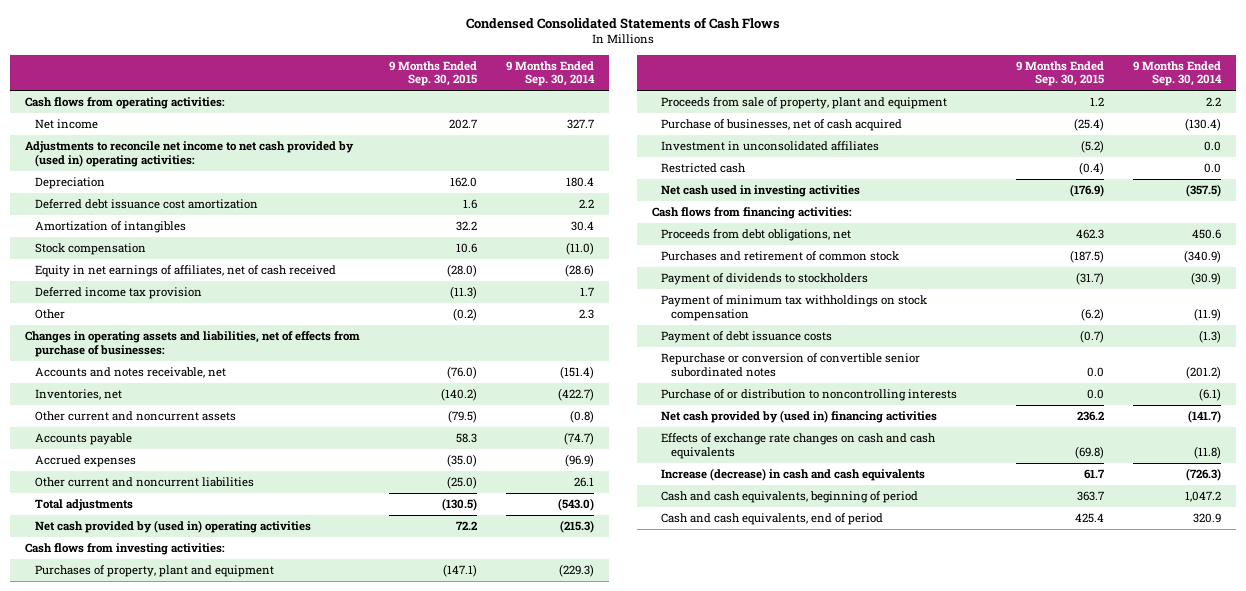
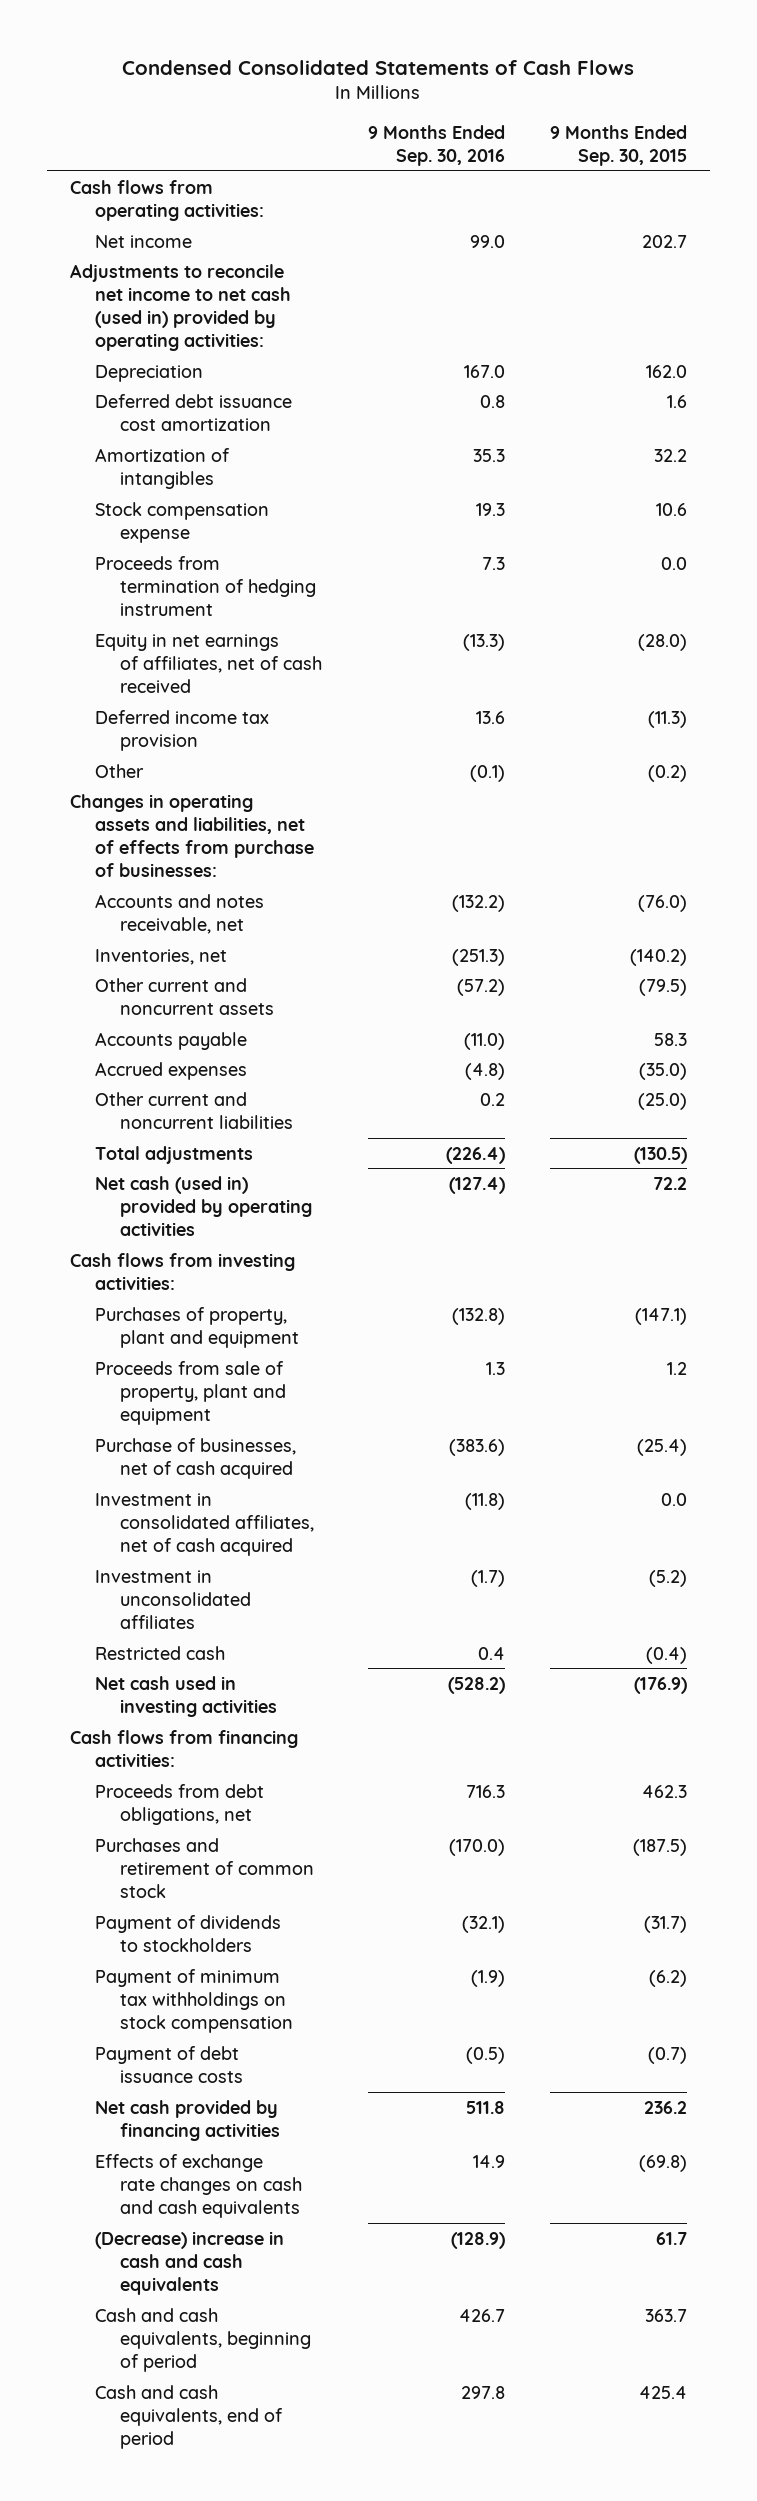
- | 9 Months Ended Sep. 30, 2015 | 9 Months Ended Sep. 30, 2014
+ | 9 Months Ended Sep. 30, 2016 | 9 Months Ended Sep. 30, 2015
- Adjustments to reconcile net income to net cash provided by (used in) operating activities:
+ Adjustments to reconcile net income to net cash (used in) provided by operating activities:
- Stock compensation | 10.6 | (11.0)
+ Stock compensation expense | 19.3 | 10.6
+ Proceeds from termination of hedging instrument | 7.3 | 0.0
- Net cash provided by (used in) operating activities | 72.2 | (215.3)
+ Net cash (used in) provided by operating activities | (127.4) | 72.2
+ Investment in consolidated affiliates, net of cash acquired | (11.8) | 0.0
- Repurchase or conversion of convertible senior subordinated notes | 0.0 | (201.2)
- Purchase of or distribution to noncontrolling interests | 0.0 | (6.1)
- Net cash provided by (used in) financing activities | 236.2 | (141.7)
+ Net cash provided by financing activities | 511.8 | 236.2
- Increase (decrease) in cash and cash equivalents | 61.7 | (726.3)
+ (Decrease) increase in cash and cash equivalents | (128.9) | 61.7

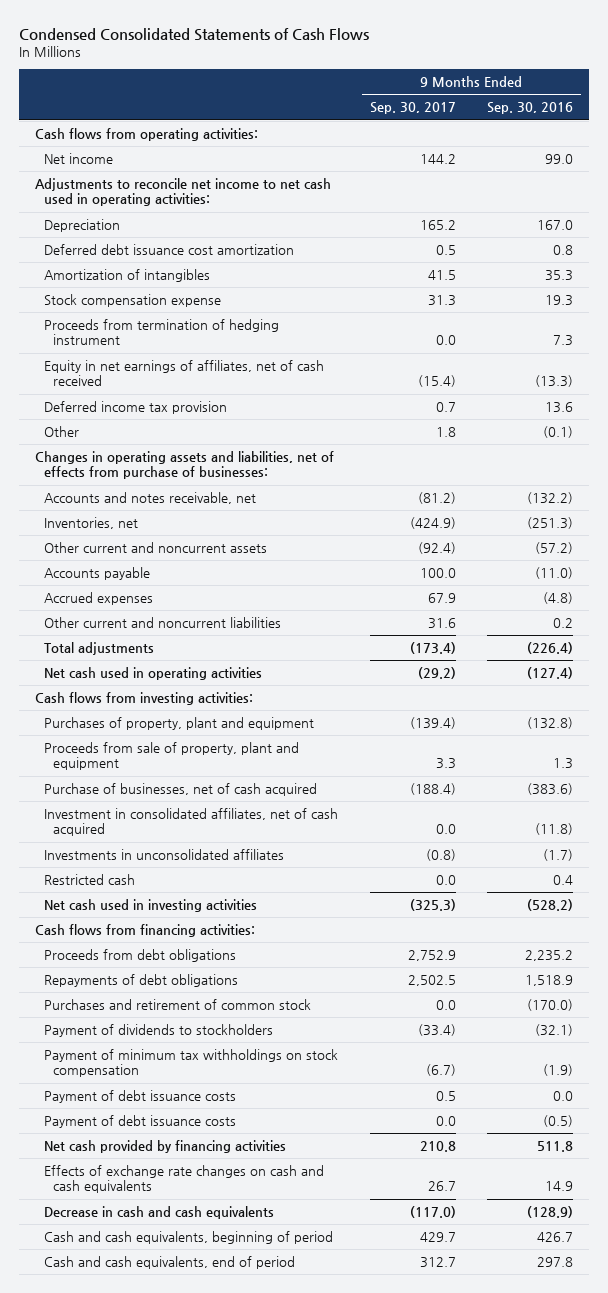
- | 9 Months Ended Sep. 30, 2016 | 9 Months Ended Sep. 30, 2015
+ | 9 Months Ended Sep. 30, 2017 | 9 Months Ended Sep. 30, 2016
- Adjustments to reconcile net income to net cash (used in) provided by operating activities:
+ Adjustments to reconcile net income to net cash used in operating activities:
- Net cash (used in) provided by operating activities | (127.4) | 72.2
+ Net cash used in operating activities | (29.2) | (127.4)
- Investment in unconsolidated affiliates | (1.7) | (5.2)
+ Investments in unconsolidated affiliates | (0.8) | (1.7)
- Proceeds from debt obligations, net | 716.3 | 462.3
+ Proceeds from debt obligations | 2,752.9 | 2,235.2
+ Repayments of debt obligations | 2,502.5 | 1,518.9
+ Payment of debt issuance costs | 0.5 | 0.0
- (Decrease) increase in cash and cash equivalents | (128.9) | 61.7
+ Decrease in cash and cash equivalents | (117.0) | (128.9)

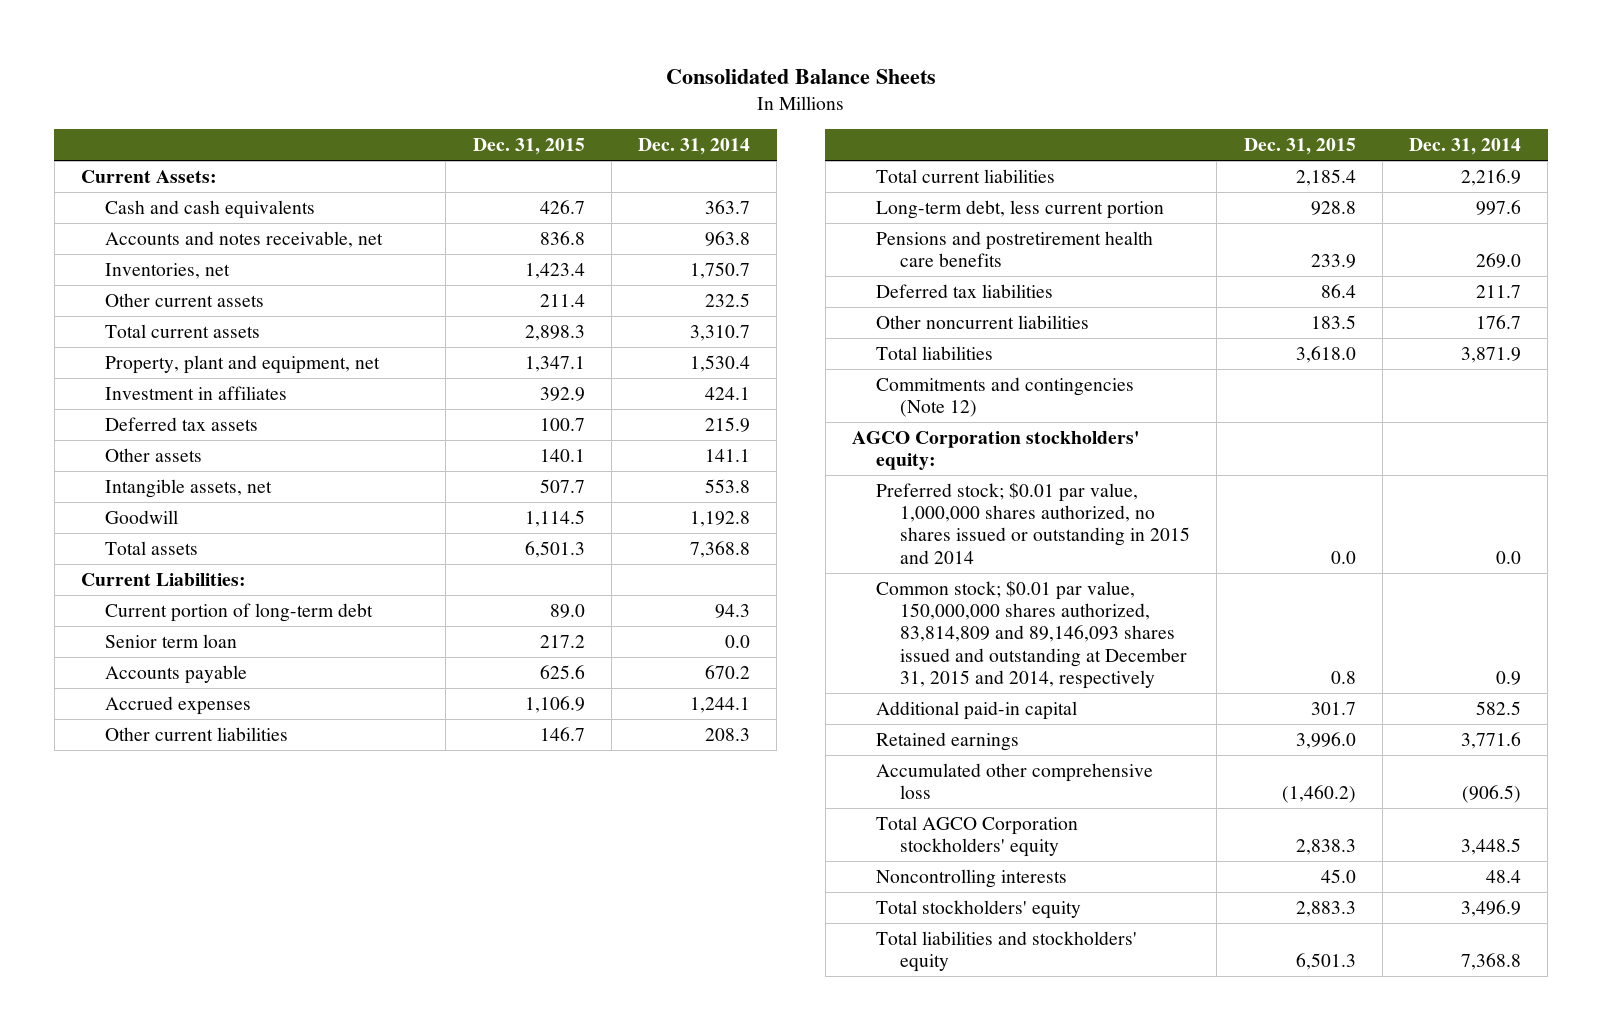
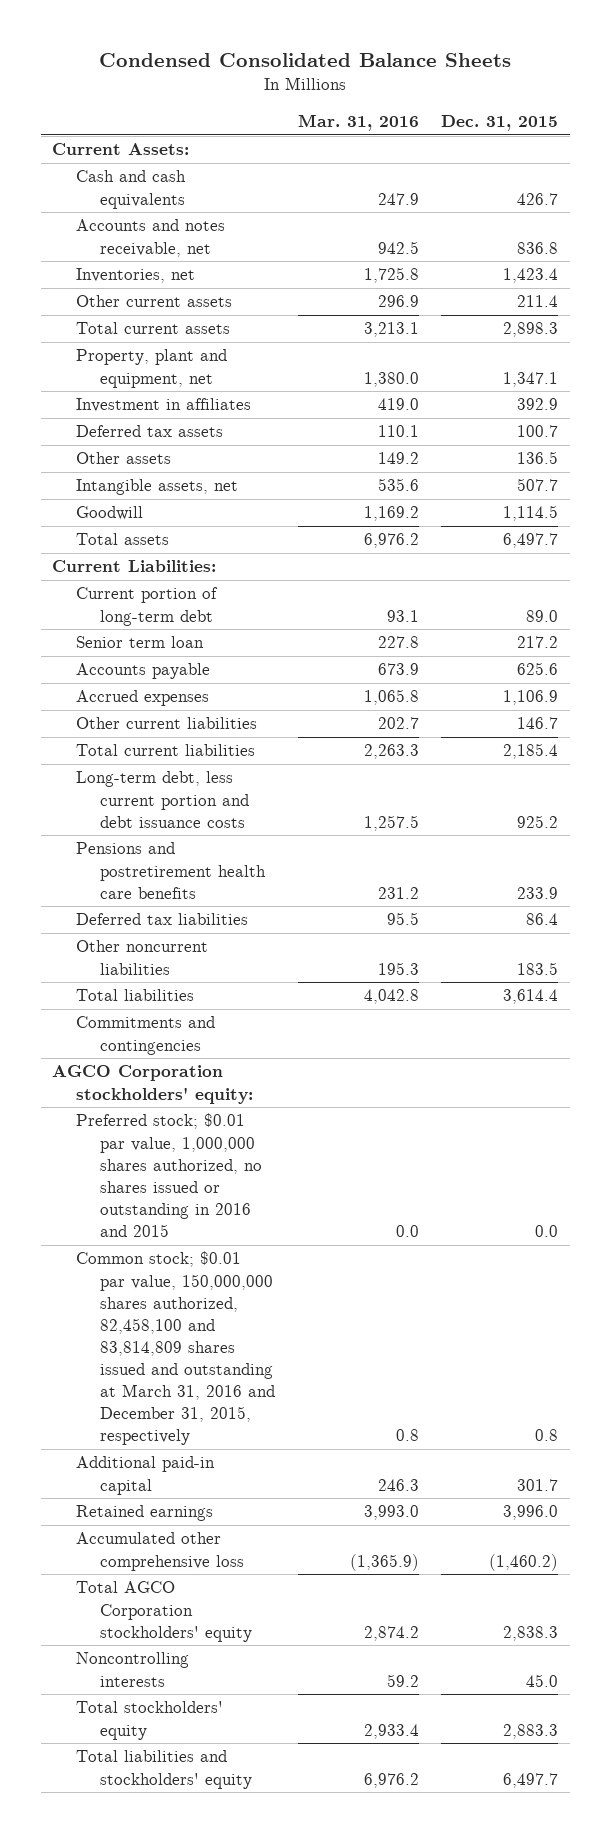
- Consolidated Balance Sheets
+ Condensed Consolidated Balance Sheets
- | Dec. 31, 2015 | Dec. 31, 2014
+ | Mar. 31, 2016 | Dec. 31, 2015
- Other assets | 140.1 | 141.1
+ Other assets | 149.2 | 136.5
- Total assets | 6,501.3 | 7,368.8
+ Total assets | 6,976.2 | 6,497.7
- Long-term debt, less current portion | 928.8 | 997.6
+ Long-term debt, less current portion and debt issuance costs | 1,257.5 | 925.2
- Total liabilities | 3,618.0 | 3,871.9
- Commitments and contingencies (Note 12)
+ Total liabilities | 4,042.8 | 3,614.4
+ Commitments and contingencies
- Preferred stock; $0.01 par value, 1,000,000 shares authorized, no shares issued or outstanding in 2015 and 2014 | 0.0 | 0.0
- Common stock; $0.01 par value, 150,000,000 shares authorized, 83,814,809 and 89,146,093 shares issued and outstanding at December 31, 2015 and 2014, respectively | 0.8 | 0.9
+ Preferred stock; $0.01 par value, 1,000,000 shares authorized, no shares issued or outstanding in 2016 and 2015 | 0.0 | 0.0
+ Common stock; $0.01 par value, 150,000,000 shares authorized, 82,458,100 and 83,814,809 shares issued and outstanding at March 31, 2016 and December 31, 2015, respectively | 0.8 | 0.8
- Total liabilities and stockholders' equity | 6,501.3 | 7,368.8
+ Total liabilities and stockholders' equity | 6,976.2 | 6,497.7

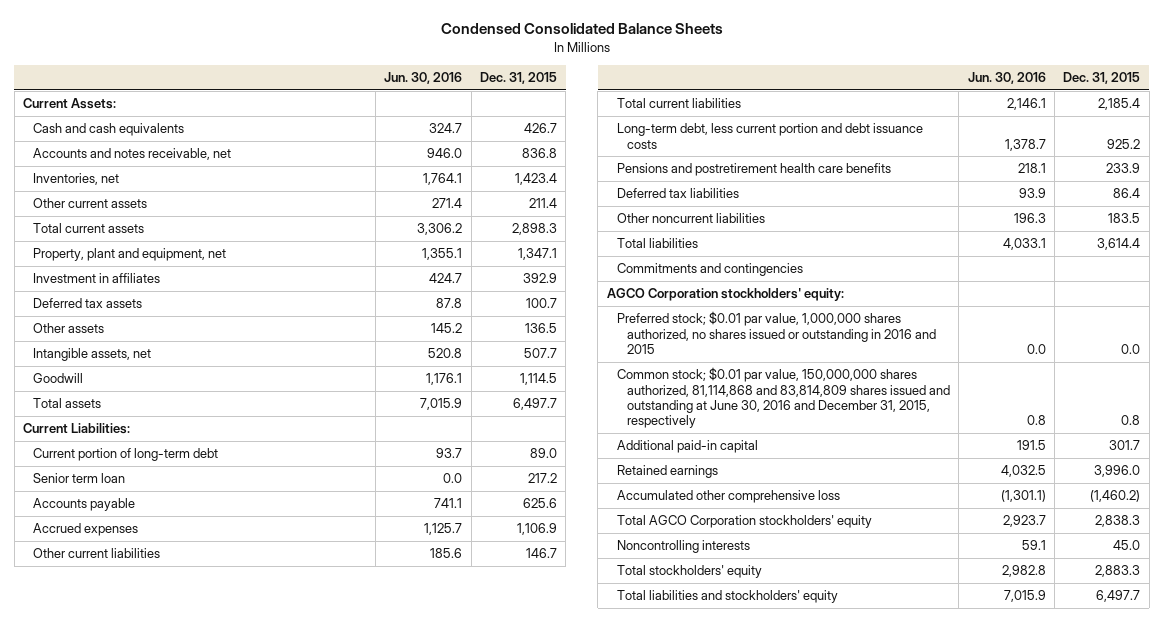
- | Mar. 31, 2016 | Dec. 31, 2015
+ | Jun. 30, 2016 | Dec. 31, 2015
- Common stock; $0.01 par value, 150,000,000 shares authorized, 82,458,100 and 83,814,809 shares issued and outstanding at March 31, 2016 and December 31, 2015, respectively | 0.8 | 0.8
+ Common stock; $0.01 par value, 150,000,000 shares authorized, 81,114,868 and 83,814,809 shares issued and outstanding at June 30, 2016 and December 31, 2015, respectively | 0.8 | 0.8

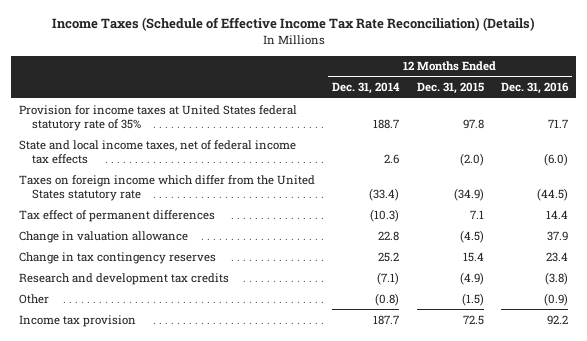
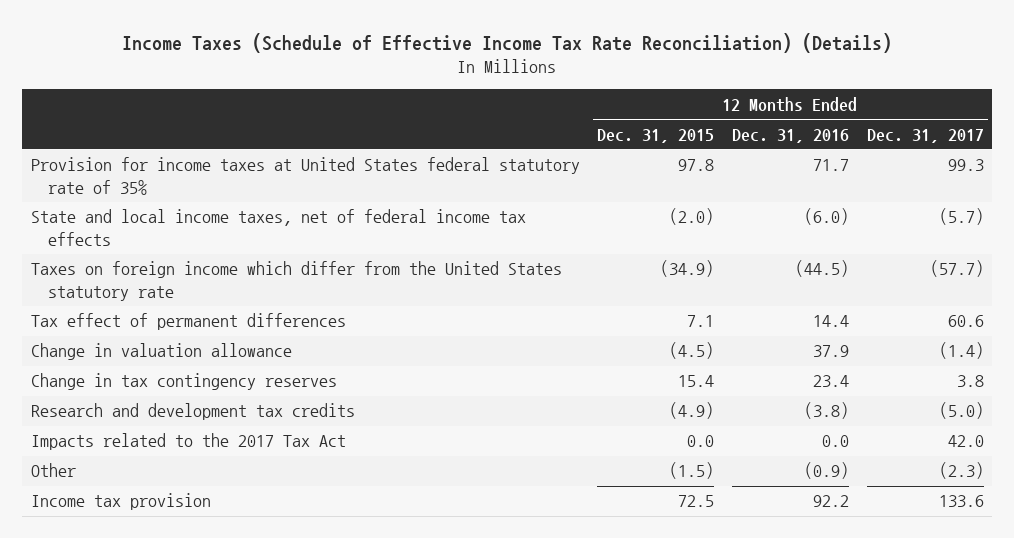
- | 12 Months Ended Dec. 31, 2014 | 12 Months Ended Dec. 31, 2015 | 12 Months Ended Dec. 31, 2016
+ | 12 Months Ended Dec. 31, 2015 | 12 Months Ended Dec. 31, 2016 | 12 Months Ended Dec. 31, 2017
+ Impacts related to the 2017 Tax Act | 0.0 | 0.0 | 42.0

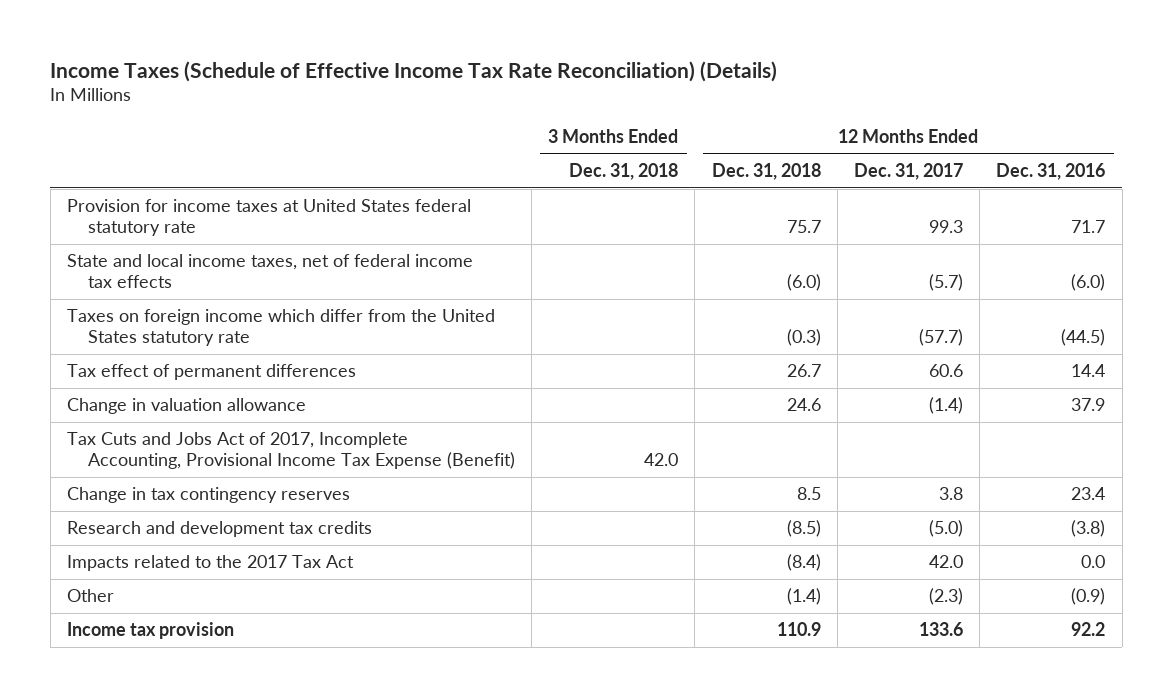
- | 12 Months Ended Dec. 31, 2015 | 12 Months Ended Dec. 31, 2016 | 12 Months Ended Dec. 31, 2017
+ | 3 Months Ended Dec. 31, 2018 | 12 Months Ended Dec. 31, 2018 | 12 Months Ended Dec. 31, 2017 | 12 Months Ended Dec. 31, 2016
- Provision for income taxes at United States federal statutory rate of 35% | 97.8 | 71.7 | 99.3
+ Provision for income taxes at United States federal statutory rate | | 75.7 | 99.3 | 71.7
+ Tax Cuts and Jobs Act of 2017, Incomplete Accounting, Provisional Income Tax Expense (Benefit) | 42.0 | | |

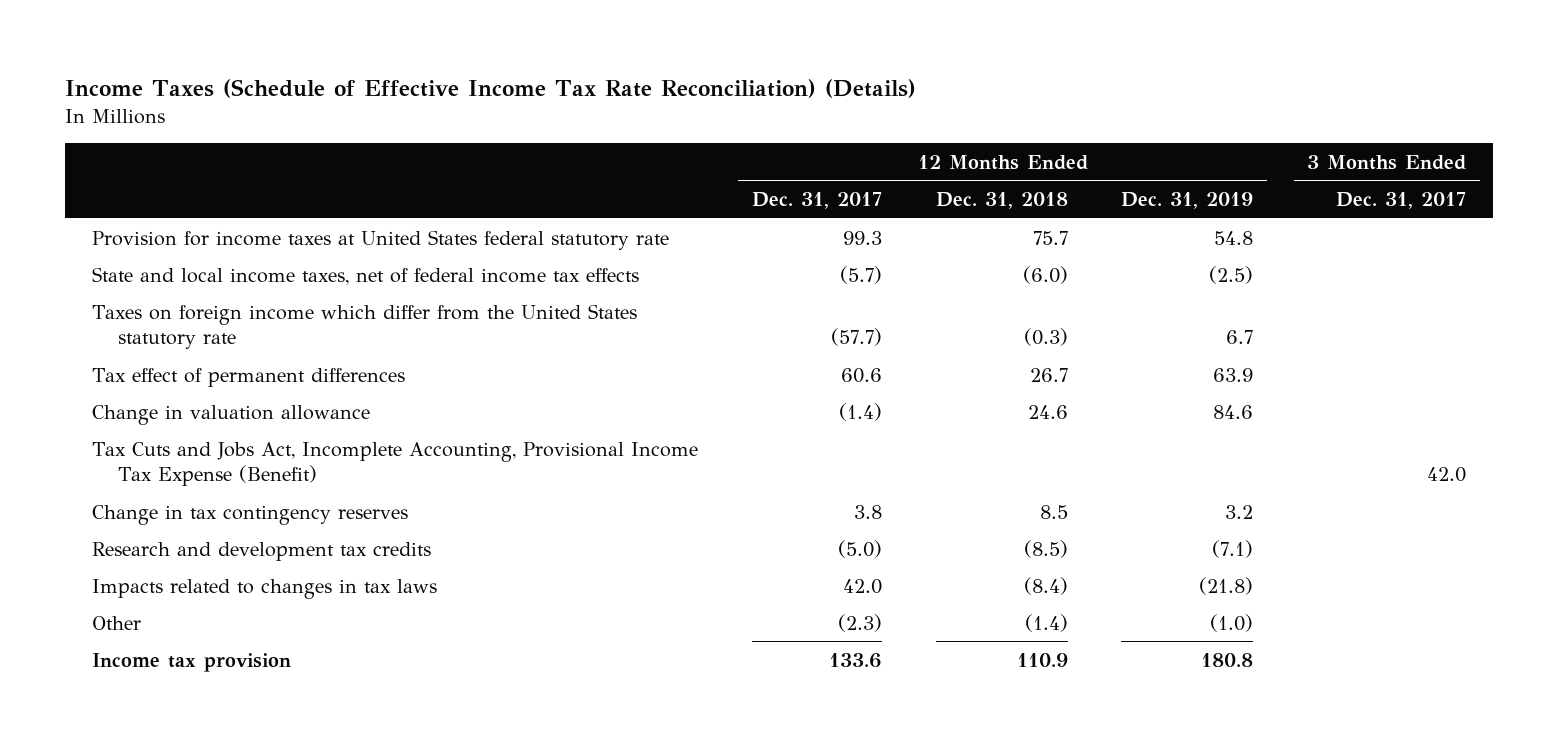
- | 3 Months Ended Dec. 31, 2018 | 12 Months Ended Dec. 31, 2018 | 12 Months Ended Dec. 31, 2017 | 12 Months Ended Dec. 31, 2016
+ | 12 Months Ended Dec. 31, 2017 | 12 Months Ended Dec. 31, 2018 | 12 Months Ended Dec. 31, 2019 | 3 Months Ended Dec. 31, 2017
- Tax Cuts and Jobs Act of 2017, Incomplete Accounting, Provisional Income Tax Expense (Benefit) | 42.0 | | |
+ Tax Cuts and Jobs Act, Incomplete Accounting, Provisional Income Tax Expense (Benefit) | | | | 42.0
- Impacts related to the 2017 Tax Act | | (8.4) | 42.0 | 0.0
+ Impacts related to changes in tax laws | 42.0 | (8.4) | (21.8) |

